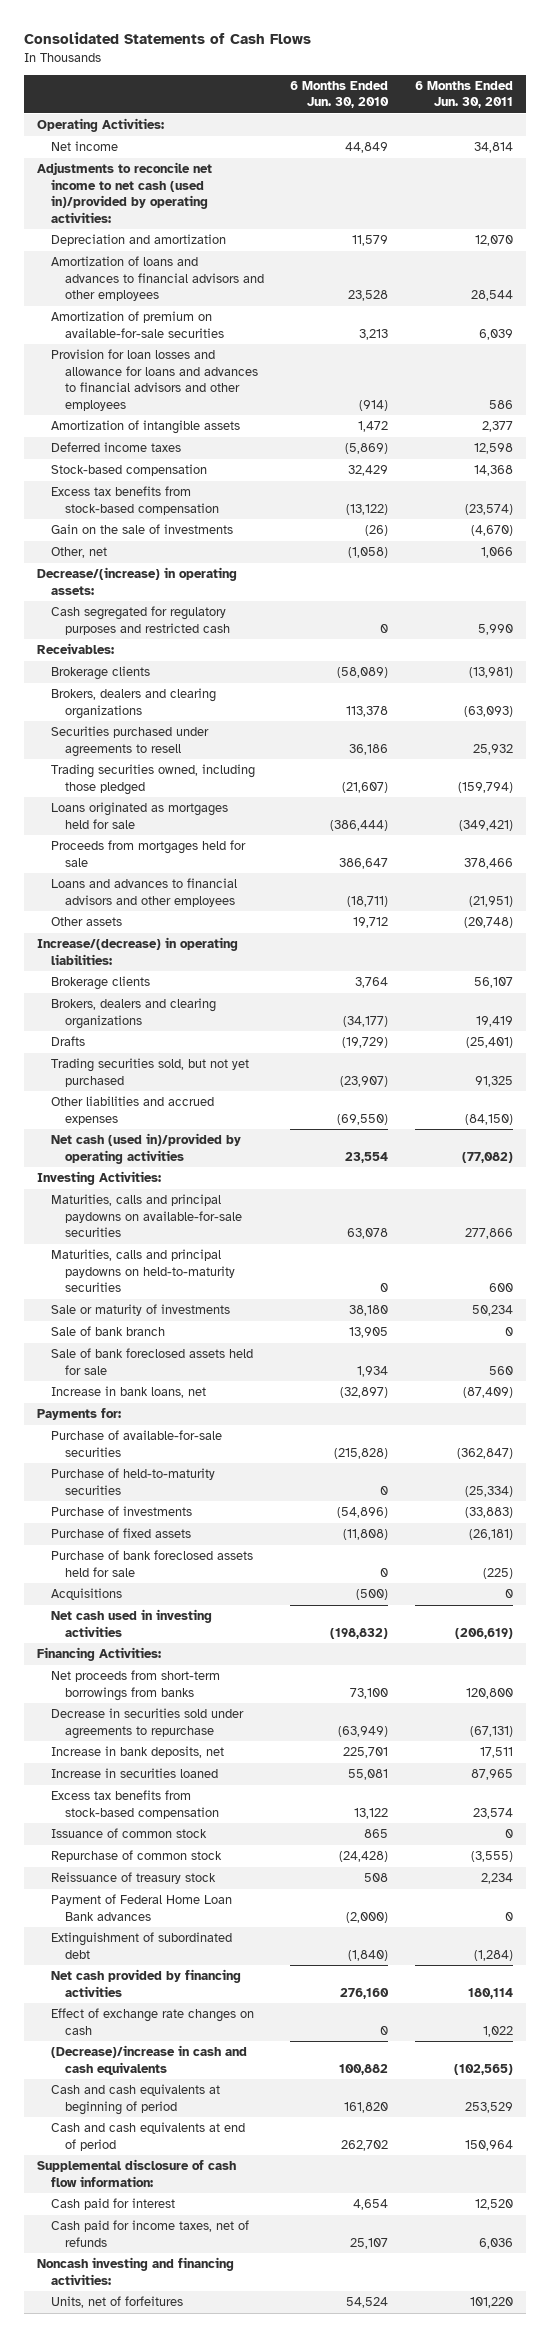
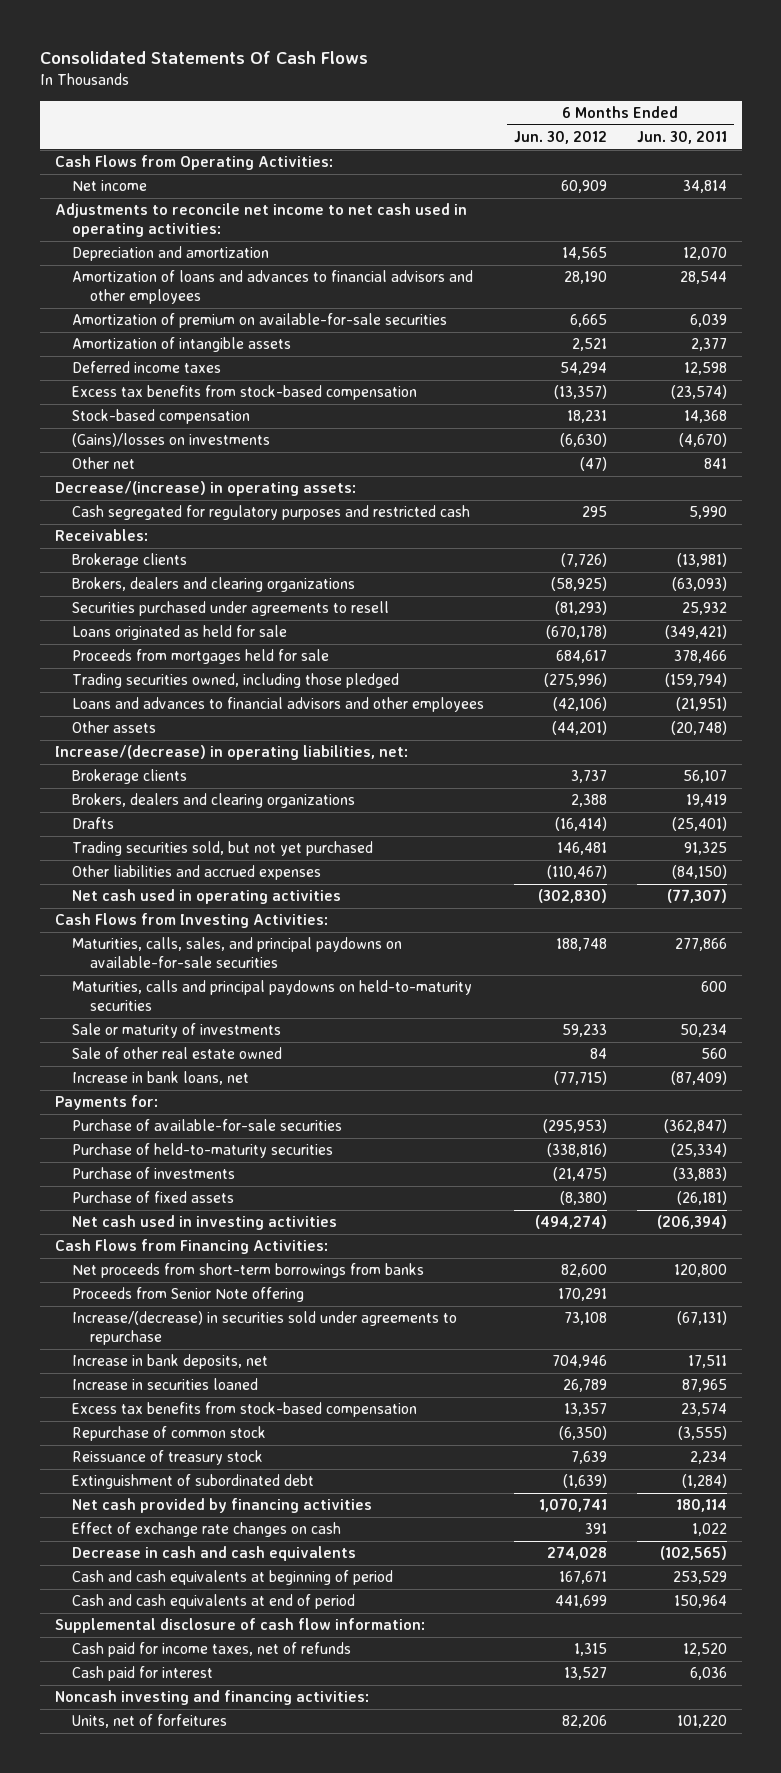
- Consolidated Statements of Cash Flows
+ Consolidated Statements Of Cash Flows
- | 6 Months Ended Jun. 30, 2010 | 6 Months Ended Jun. 30, 2011
+ | 6 Months Ended Jun. 30, 2012 | 6 Months Ended Jun. 30, 2011
- Operating Activities:
+ Cash Flows from Operating Activities:
- Adjustments to reconcile net income to net cash (used in)/provided by operating activities:
+ Adjustments to reconcile net income to net cash used in operating activities:
- Provision for loan losses and allowance for loans and advances to financial advisors and other employees | (914) | 586
- Gain on the sale of investments | (26) | (4,670)
- Other, net | (1,058) | 1,066
moved down: Stock-based compensation | 18,231 | 14,368
+ (Gains)/losses on investments | (6,630) | (4,670)
+ Other net | (47) | 841
- Loans originated as mortgages held for sale | (386,444) | (349,421)
+ Loans originated as held for sale | (670,178) | (349,421)
moved down: Trading securities owned, including those pledged | (275,996) | (159,794)
- Increase/(decrease) in operating liabilities:
+ Increase/(decrease) in operating liabilities, net:
- Net cash (used in)/provided by operating activities | 23,554 | (77,082)
- Investing Activities:
- Maturities, calls and principal paydowns on available-for-sale securities | 63,078 | 277,866
+ Net cash used in operating activities | (302,830) | (77,307)
+ Cash Flows from Investing Activities:
+ Maturities, calls, sales, and principal paydowns on available-for-sale securities | 188,748 | 277,866
- Sale of bank branch | 13,905 | 0
- Sale of bank foreclosed assets held for sale | 1,934 | 560
+ Sale of other real estate owned | 84 | 560
- Purchase of bank foreclosed assets held for sale | 0 | (225)
- Acquisitions | (500) | 0
- Net cash used in investing activities | (198,832) | (206,619)
- Financing Activities:
+ Net cash used in investing activities | (494,274) | (206,394)
+ Cash Flows from Financing Activities:
- Decrease in securities sold under agreements to repurchase | (63,949) | (67,131)
+ Proceeds from Senior Note offering | 170,291 |
+ Increase/(decrease) in securities sold under agreements to repurchase | 73,108 | (67,131)
- Issuance of common stock | 865 | 0
- Payment of Federal Home Loan Bank advances | (2,000) | 0
- (Decrease)/increase in cash and cash equivalents | 100,882 | (102,565)
+ Decrease in cash and cash equivalents | 274,028 | (102,565)
- Cash paid for interest | 4,654 | 12,520
- Cash paid for income taxes, net of refunds | 25,107 | 6,036
+ Cash paid for income taxes, net of refunds | 1,315 | 12,520
+ Cash paid for interest | 13,527 | 6,036

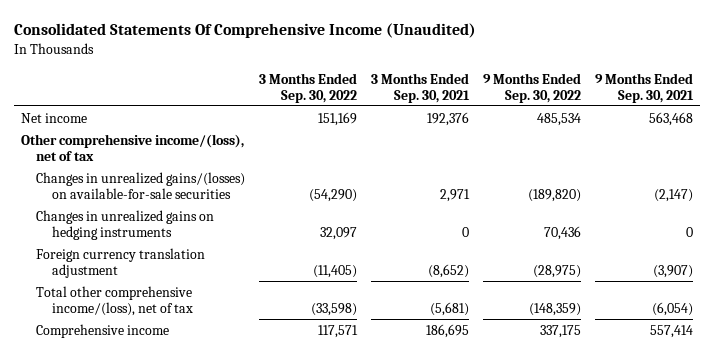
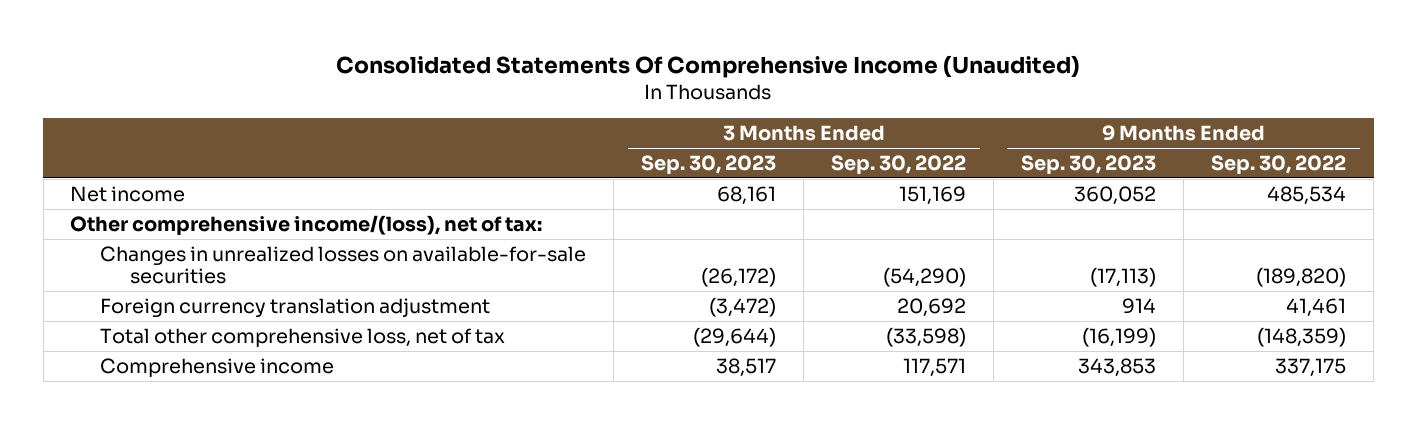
- | 3 Months Ended Sep. 30, 2022 | 3 Months Ended Sep. 30, 2021 | 9 Months Ended Sep. 30, 2022 | 9 Months Ended Sep. 30, 2021
+ | 3 Months Ended Sep. 30, 2023 | 3 Months Ended Sep. 30, 2022 | 9 Months Ended Sep. 30, 2023 | 9 Months Ended Sep. 30, 2022
- Other comprehensive income/(loss), net of tax
- Changes in unrealized gains/(losses) on available-for-sale securities | (54,290) | 2,971 | (189,820) | (2,147)
- Changes in unrealized gains on hedging instruments | 32,097 | 0 | 70,436 | 0
- Foreign currency translation adjustment | (11,405) | (8,652) | (28,975) | (3,907)
- Total other comprehensive income/(loss), net of tax | (33,598) | (5,681) | (148,359) | (6,054)
+ Other comprehensive income/(loss), net of tax:
+ Changes in unrealized losses on available-for-sale securities | (26,172) | (54,290) | (17,113) | (189,820)
+ Foreign currency translation adjustment | (3,472) | 20,692 | 914 | 41,461
+ Total other comprehensive loss, net of tax | (29,644) | (33,598) | (16,199) | (148,359)

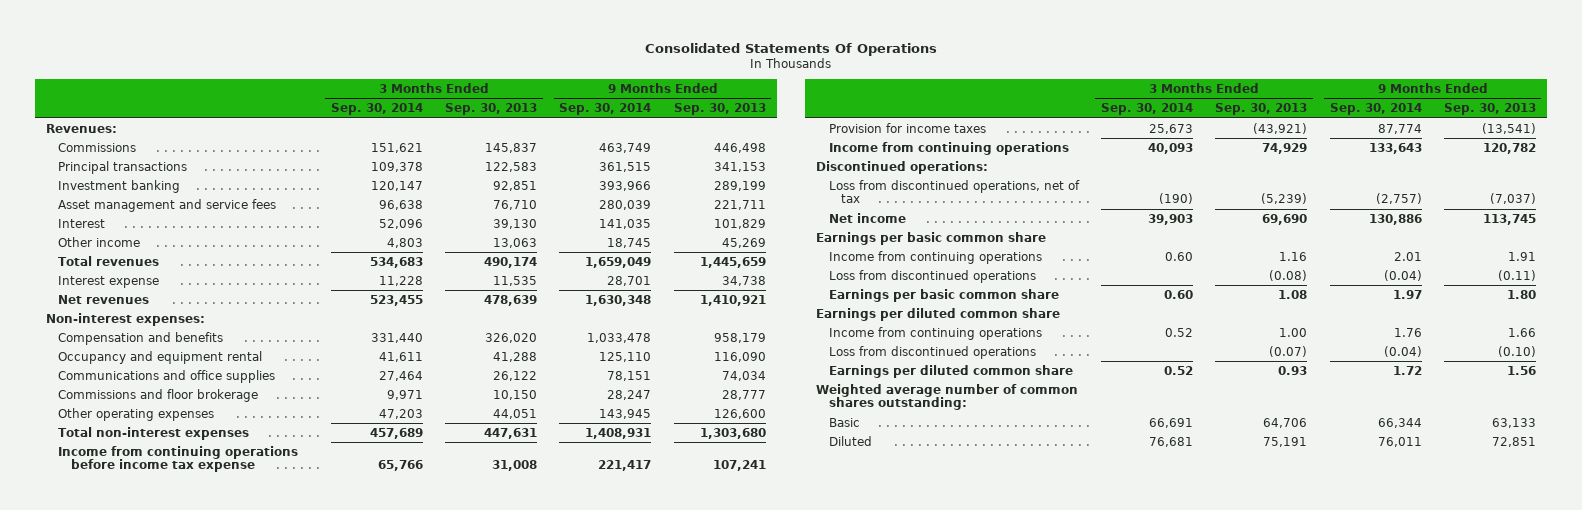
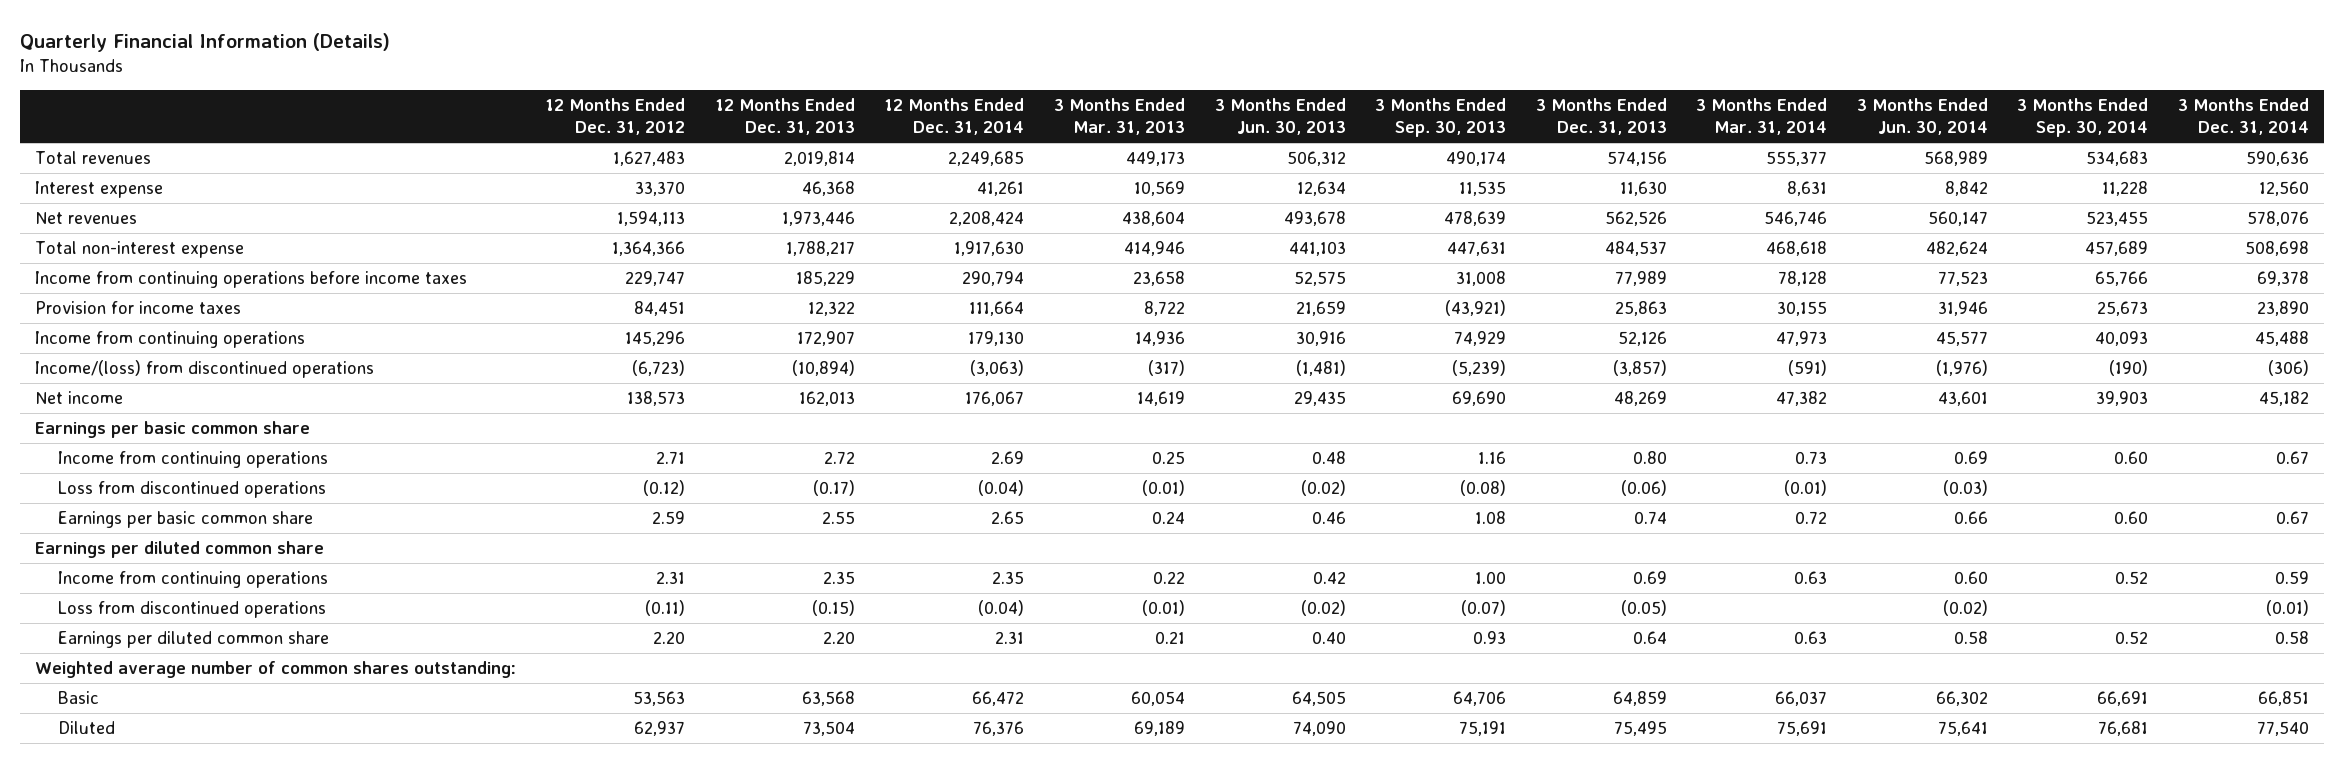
- Consolidated Statements Of Operations
+ Quarterly Financial Information (Details)
- | 3 Months Ended Sep. 30, 2014 | 3 Months Ended Sep. 30, 2013 | 9 Months Ended Sep. 30, 2014 | 9 Months Ended Sep. 30, 2013
+ | 12 Months Ended Dec. 31, 2012 | 12 Months Ended Dec. 31, 2013 | 12 Months Ended Dec. 31, 2014 | 3 Months Ended Mar. 31, 2013 | 3 Months Ended Jun. 30, 2013 | 3 Months Ended Sep. 30, 2013 | 3 Months Ended Dec. 31, 2013 | 3 Months Ended Mar. 31, 2014 | 3 Months Ended Jun. 30, 2014 | 3 Months Ended Sep. 30, 2014 | 3 Months Ended Dec. 31, 2014
- Revenues:
- Commissions | 151,621 | 145,837 | 463,749 | 446,498
- Principal transactions | 109,378 | 122,583 | 361,515 | 341,153
- Investment banking | 120,147 | 92,851 | 393,966 | 289,199
- Asset management and service fees | 96,638 | 76,710 | 280,039 | 221,711
- Interest | 52,096 | 39,130 | 141,035 | 101,829
- Other income | 4,803 | 13,063 | 18,745 | 45,269
- Non-interest expenses:
- Compensation and benefits | 331,440 | 326,020 | 1,033,478 | 958,179
- Occupancy and equipment rental | 41,611 | 41,288 | 125,110 | 116,090
- Communications and office supplies | 27,464 | 26,122 | 78,151 | 74,034
- Commissions and floor brokerage | 9,971 | 10,150 | 28,247 | 28,777
- Other operating expenses | 47,203 | 44,051 | 143,945 | 126,600
- Total non-interest expenses | 457,689 | 447,631 | 1,408,931 | 1,303,680
- Income from continuing operations before income tax expense | 65,766 | 31,008 | 221,417 | 107,241
+ Total non-interest expense | 1,364,366 | 1,788,217 | 1,917,630 | 414,946 | 441,103 | 447,631 | 484,537 | 468,618 | 482,624 | 457,689 | 508,698
+ Income from continuing operations before income taxes | 229,747 | 185,229 | 290,794 | 23,658 | 52,575 | 31,008 | 77,989 | 78,128 | 77,523 | 65,766 | 69,378
- Discontinued operations:
- Loss from discontinued operations, net of tax | (190) | (5,239) | (2,757) | (7,037)
+ Income/(loss) from discontinued operations | (6,723) | (10,894) | (3,063) | (317) | (1,481) | (5,239) | (3,857) | (591) | (1,976) | (190) | (306)

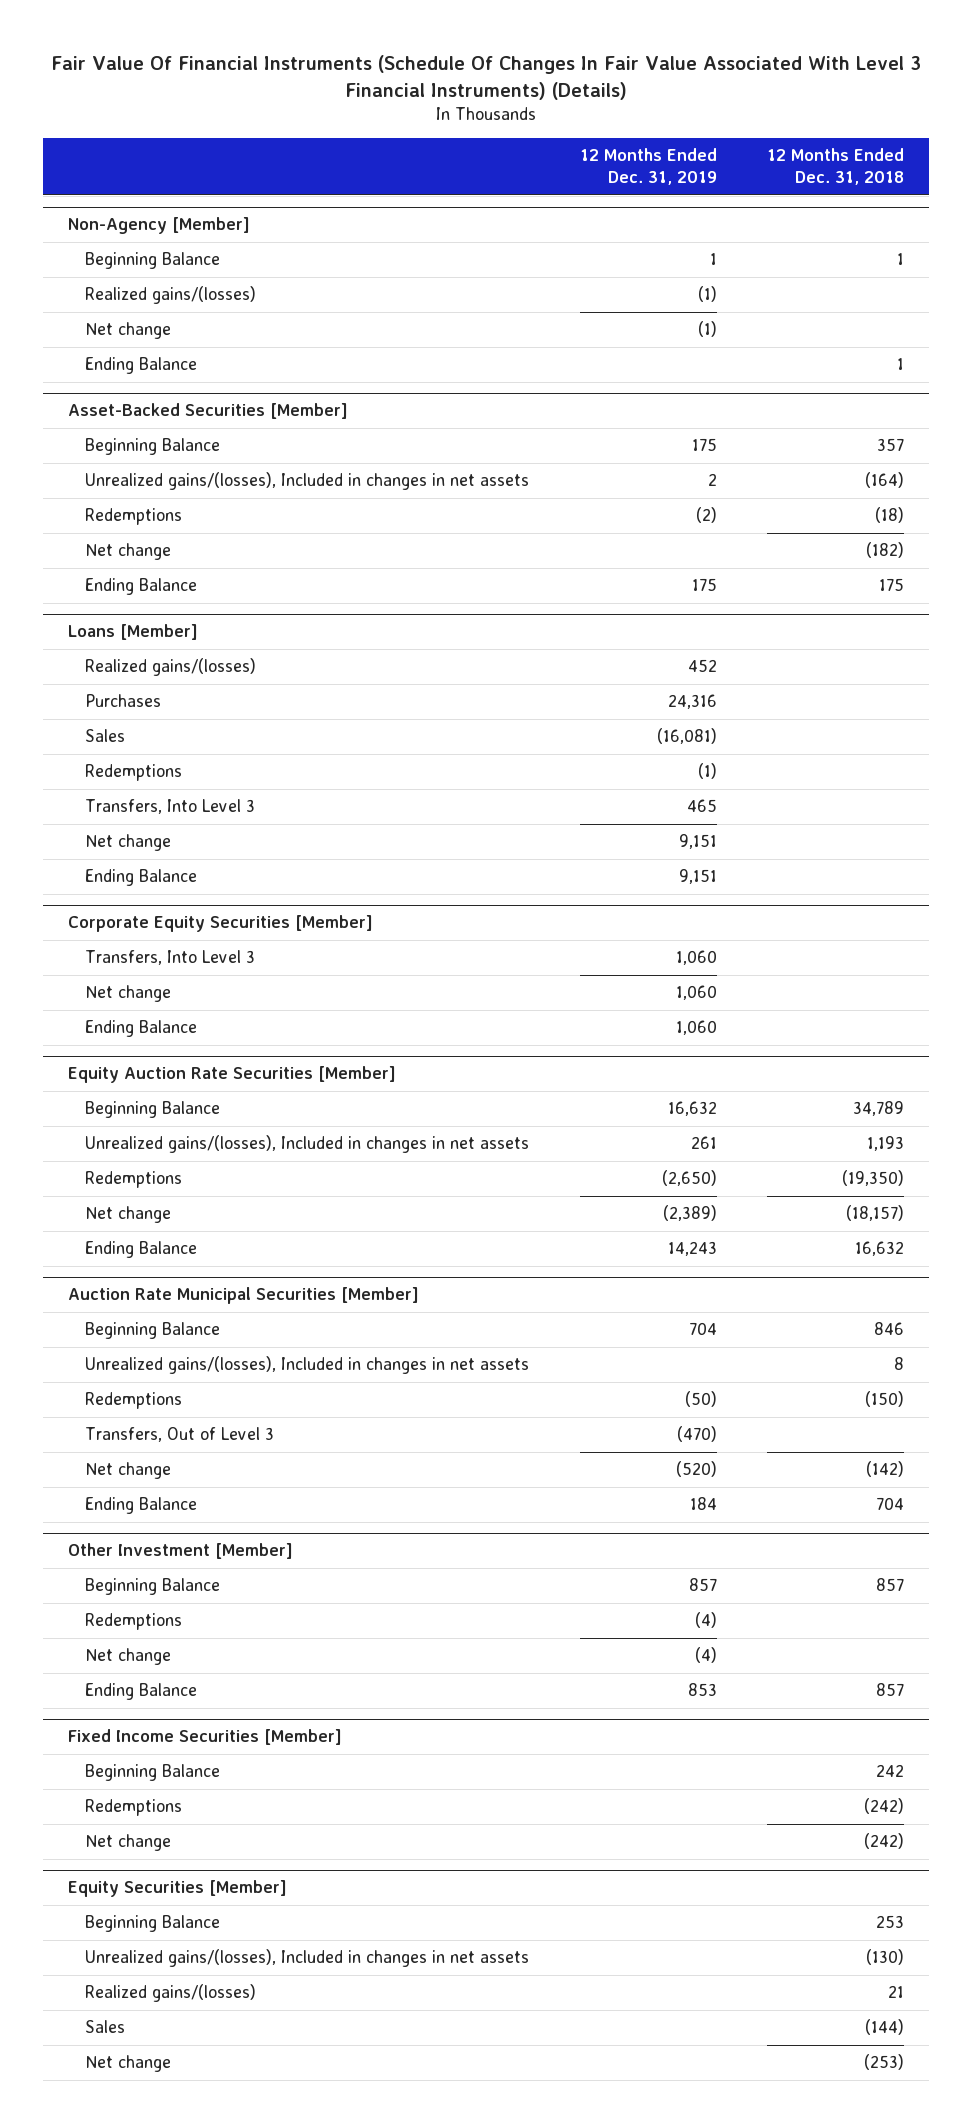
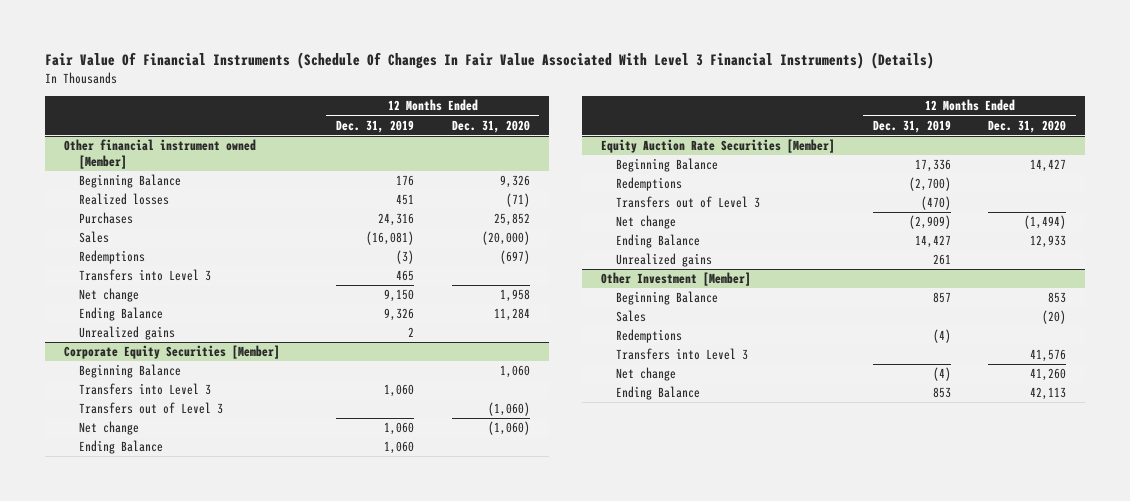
- | 12 Months Ended Dec. 31, 2019 | 12 Months Ended Dec. 31, 2018
+ | 12 Months Ended Dec. 31, 2019 | 12 Months Ended Dec. 31, 2020
- Non-Agency [Member]
- Beginning Balance | 1 | 1
- Realized gains/(losses) | (1) |
- Net change | (1) |
- Ending Balance | | 1
- Asset-Backed Securities [Member]
- Beginning Balance | 175 | 357
- Unrealized gains/(losses), Included in changes in net assets | 2 | (164)
- Redemptions | (2) | (18)
- Net change | | (182)
- Ending Balance | 175 | 175
- Loans [Member]
- Realized gains/(losses) | 452 |
+ Other financial instrument owned [Member]
+ Beginning Balance | 176 | 9,326
+ Realized losses | 451 | (71)
- Redemptions | (1) |
- Transfers, Into Level 3 | 465 |
- Net change | 9,151 |
- Ending Balance | 9,151 |
+ Redemptions | (3) | (697)
+ Transfers into Level 3 | 465 |
+ Net change | 9,150 | 1,958
+ Ending Balance | 9,326 | 11,284
+ Unrealized gains | 2 |
@ Corporate Equity Securities [Member]
- Transfers, Into Level 3 | 1,060 |
+ Beginning Balance | | 1,060
+ Transfers into Level 3 | 1,060 |
+ Transfers out of Level 3 | | (1,060)
@ Equity Auction Rate Securities [Member]
- Beginning Balance | 16,632 | 34,789
- Unrealized gains/(losses), Included in changes in net assets | 261 | 1,193
- Redemptions | (2,650) | (19,350)
- Net change | (2,389) | (18,157)
- Ending Balance | 14,243 | 16,632
- Auction Rate Municipal Securities [Member]
- Beginning Balance | 704 | 846
- Unrealized gains/(losses), Included in changes in net assets | | 8
- Redemptions | (50) | (150)
- Transfers, Out of Level 3 | (470) |
- Net change | (520) | (142)
- Ending Balance | 184 | 704
@ Equity Auction Rate Securities [Member]
+ Beginning Balance | 17,336 | 14,427
+ Redemptions | (2,700) |
+ Transfers out of Level 3 | (470) |
+ Net change | (2,909) | (1,494)
+ Ending Balance | 14,427 | 12,933
+ Unrealized gains | 261 |
@ Other Investment [Member]
+ Sales | | (20)
+ Transfers into Level 3 | | 41,576
- Fixed Income Securities [Member]
- Beginning Balance | | 242
- Redemptions | | (242)
- Net change | | (242)
- Equity Securities [Member]
- Beginning Balance | | 253
- Unrealized gains/(losses), Included in changes in net assets | | (130)
- Realized gains/(losses) | | 21
- Sales | | (144)
- Net change | | (253)

